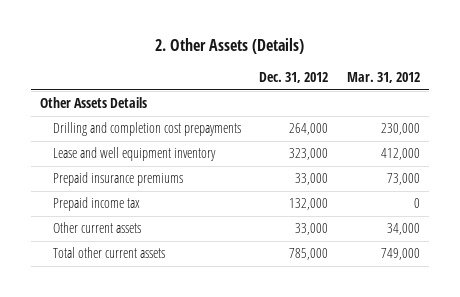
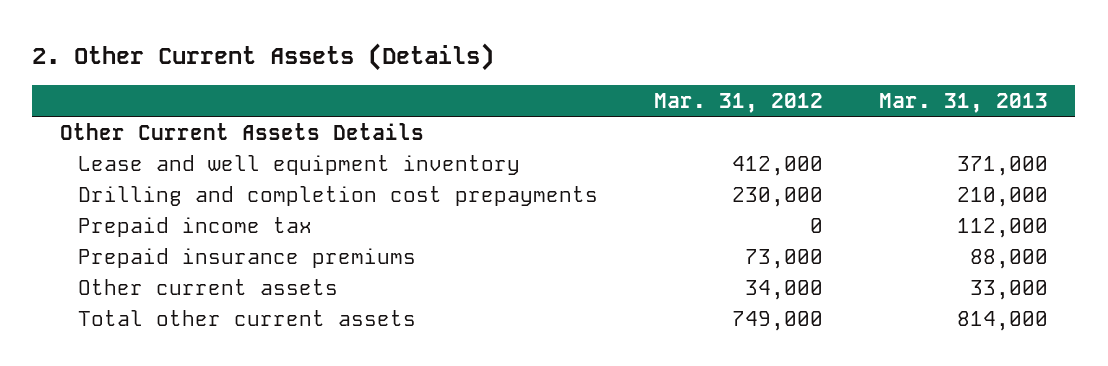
- 2. Other Assets (Details)
+ 2. Other Current Assets (Details)
- | Dec. 31, 2012 | Mar. 31, 2012
+ | Mar. 31, 2012 | Mar. 31, 2013
- Other Assets Details
+ Other Current Assets Details
moved down: Drilling and completion cost prepayments | 230,000 | 210,000
moved down: Prepaid insurance premiums | 73,000 | 88,000

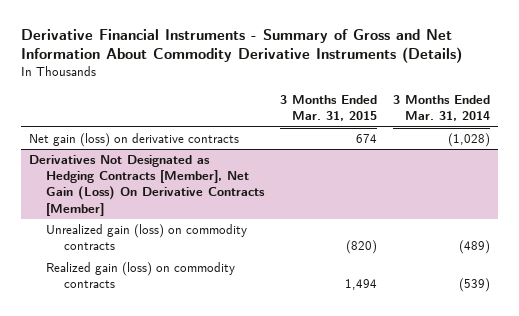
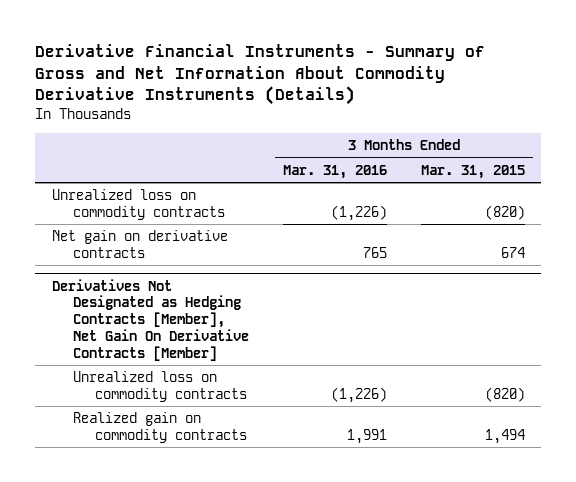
- | 3 Months Ended Mar. 31, 2015 | 3 Months Ended Mar. 31, 2014
+ | 3 Months Ended Mar. 31, 2016 | 3 Months Ended Mar. 31, 2015
- Net gain (loss) on derivative contracts | 674 | (1,028)
- Derivatives Not Designated as Hedging Contracts [Member], Net Gain (Loss) On Derivative Contracts [Member]
- Unrealized gain (loss) on commodity contracts | (820) | (489)
- Realized gain (loss) on commodity contracts | 1,494 | (539)
+ Unrealized loss on commodity contracts | (1,226) | (820)
+ Net gain on derivative contracts | 765 | 674
+ Derivatives Not Designated as Hedging Contracts [Member], Net Gain On Derivative Contracts [Member]
+ Unrealized loss on commodity contracts | (1,226) | (820)
+ Realized gain on commodity contracts | 1,991 | 1,494

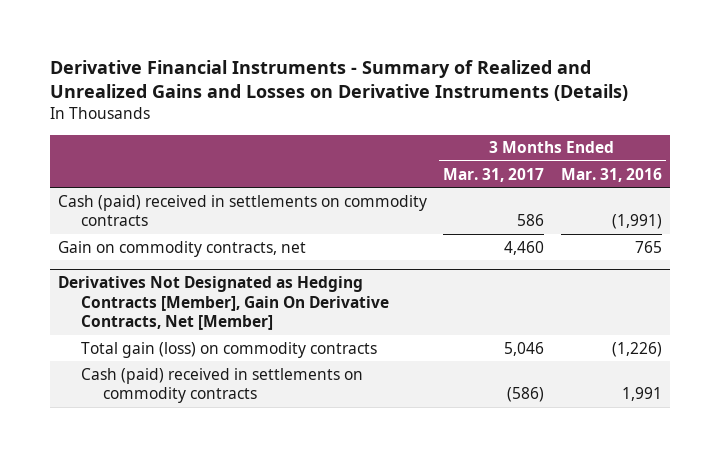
- Derivative Financial Instruments - Summary of Gross and Net Information About Commodity Derivative Instruments (Details)
+ Derivative Financial Instruments - Summary of Realized and Unrealized Gains and Losses on Derivative Instruments (Details)
- | 3 Months Ended Mar. 31, 2016 | 3 Months Ended Mar. 31, 2015
+ | 3 Months Ended Mar. 31, 2017 | 3 Months Ended Mar. 31, 2016
- Unrealized loss on commodity contracts | (1,226) | (820)
- Net gain on derivative contracts | 765 | 674
- Derivatives Not Designated as Hedging Contracts [Member], Net Gain On Derivative Contracts [Member]
- Unrealized loss on commodity contracts | (1,226) | (820)
- Realized gain on commodity contracts | 1,991 | 1,494
+ Cash (paid) received in settlements on commodity contracts | 586 | (1,991)
+ Gain on commodity contracts, net | 4,460 | 765
+ Derivatives Not Designated as Hedging Contracts [Member], Gain On Derivative Contracts, Net [Member]
+ Total gain (loss) on commodity contracts | 5,046 | (1,226)
+ Cash (paid) received in settlements on commodity contracts | (586) | 1,991

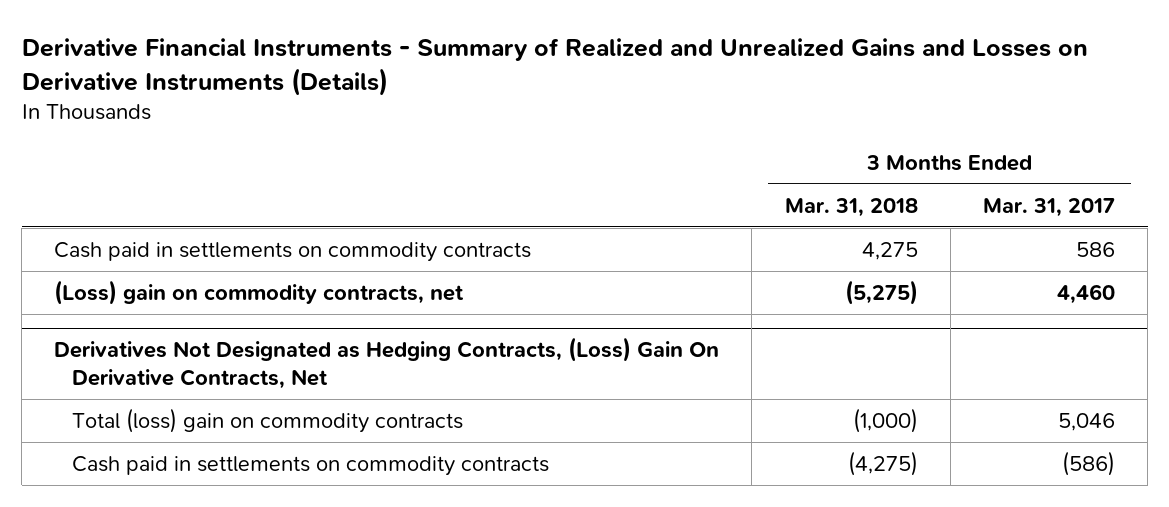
- | 3 Months Ended Mar. 31, 2017 | 3 Months Ended Mar. 31, 2016
+ | 3 Months Ended Mar. 31, 2018 | 3 Months Ended Mar. 31, 2017
- Cash (paid) received in settlements on commodity contracts | 586 | (1,991)
- Gain on commodity contracts, net | 4,460 | 765
- Derivatives Not Designated as Hedging Contracts [Member], Gain On Derivative Contracts, Net [Member]
- Total gain (loss) on commodity contracts | 5,046 | (1,226)
- Cash (paid) received in settlements on commodity contracts | (586) | 1,991
+ Cash paid in settlements on commodity contracts | 4,275 | 586
+ (Loss) gain on commodity contracts, net | (5,275) | 4,460
+ Derivatives Not Designated as Hedging Contracts, (Loss) Gain On Derivative Contracts, Net
+ Total (loss) gain on commodity contracts | (1,000) | 5,046
+ Cash paid in settlements on commodity contracts | (4,275) | (586)

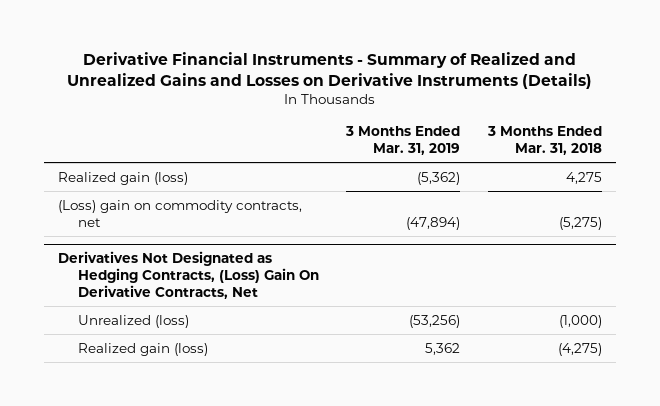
- | 3 Months Ended Mar. 31, 2018 | 3 Months Ended Mar. 31, 2017
+ | 3 Months Ended Mar. 31, 2019 | 3 Months Ended Mar. 31, 2018
- Cash paid in settlements on commodity contracts | 4,275 | 586
+ Realized gain (loss) | (5,362) | 4,275
@ Derivatives Not Designated as Hedging Contracts, (Loss) Gain On Derivative Contracts, Net
- Total (loss) gain on commodity contracts | (1,000) | 5,046
- Cash paid in settlements on commodity contracts | (4,275) | (586)
+ Unrealized (loss) | (53,256) | (1,000)
+ Realized gain (loss) | 5,362 | (4,275)

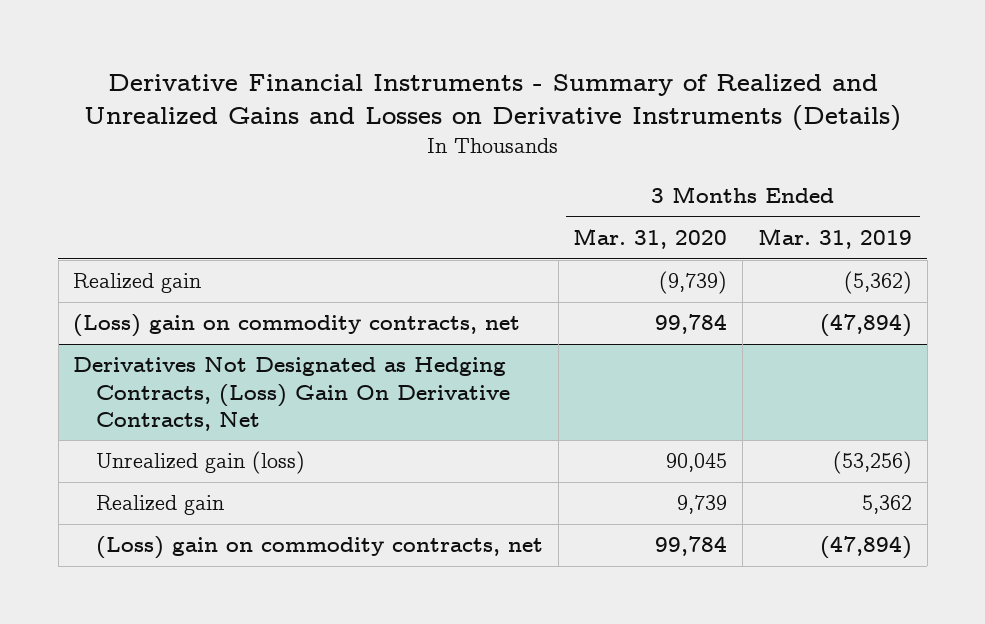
- | 3 Months Ended Mar. 31, 2019 | 3 Months Ended Mar. 31, 2018
+ | 3 Months Ended Mar. 31, 2020 | 3 Months Ended Mar. 31, 2019
- Realized gain (loss) | (5,362) | 4,275
+ Realized gain | (9,739) | (5,362)
@ Derivatives Not Designated as Hedging Contracts, (Loss) Gain On Derivative Contracts, Net
- Unrealized (loss) | (53,256) | (1,000)
- Realized gain (loss) | 5,362 | (4,275)
+ Unrealized gain (loss) | 90,045 | (53,256)
+ Realized gain | 9,739 | 5,362
+ (Loss) gain on commodity contracts, net | 99,784 | (47,894)

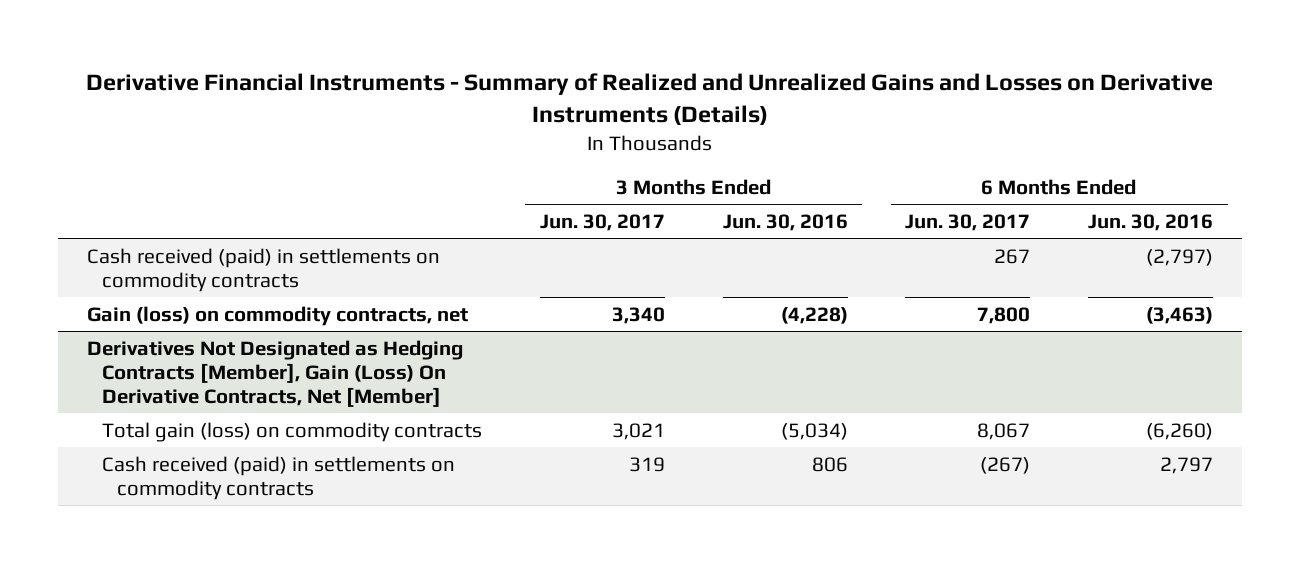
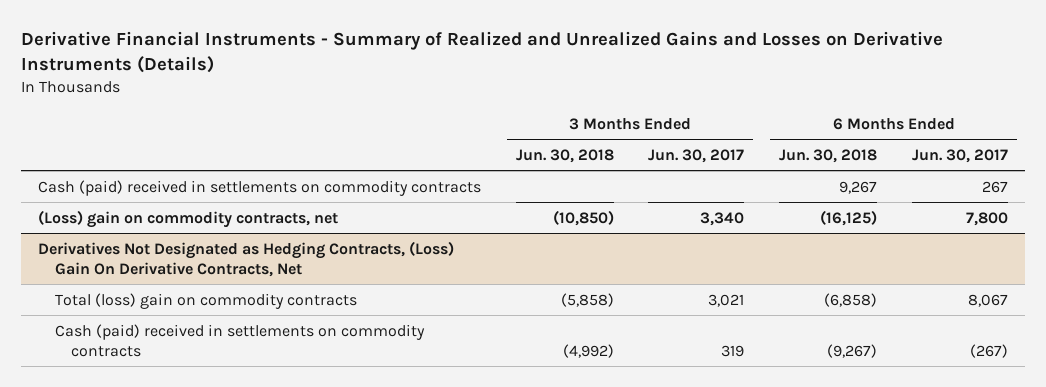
- | 3 Months Ended Jun. 30, 2017 | 3 Months Ended Jun. 30, 2016 | 6 Months Ended Jun. 30, 2017 | 6 Months Ended Jun. 30, 2016
+ | 3 Months Ended Jun. 30, 2018 | 3 Months Ended Jun. 30, 2017 | 6 Months Ended Jun. 30, 2018 | 6 Months Ended Jun. 30, 2017
- Cash received (paid) in settlements on commodity contracts | | | 267 | (2,797)
- Gain (loss) on commodity contracts, net | 3,340 | (4,228) | 7,800 | (3,463)
- Derivatives Not Designated as Hedging Contracts [Member], Gain (Loss) On Derivative Contracts, Net [Member]
- Total gain (loss) on commodity contracts | 3,021 | (5,034) | 8,067 | (6,260)
- Cash received (paid) in settlements on commodity contracts | 319 | 806 | (267) | 2,797
+ Cash (paid) received in settlements on commodity contracts | | | 9,267 | 267
+ (Loss) gain on commodity contracts, net | (10,850) | 3,340 | (16,125) | 7,800
+ Derivatives Not Designated as Hedging Contracts, (Loss) Gain On Derivative Contracts, Net
+ Total (loss) gain on commodity contracts | (5,858) | 3,021 | (6,858) | 8,067
+ Cash (paid) received in settlements on commodity contracts | (4,992) | 319 | (9,267) | (267)

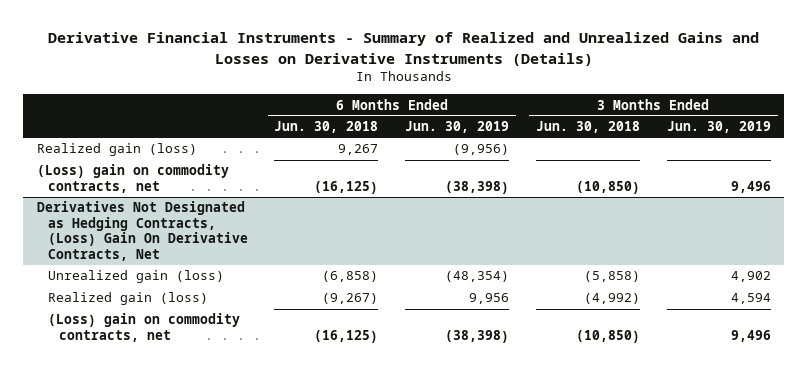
- | 3 Months Ended Jun. 30, 2018 | 3 Months Ended Jun. 30, 2017 | 6 Months Ended Jun. 30, 2018 | 6 Months Ended Jun. 30, 2017
+ | 6 Months Ended Jun. 30, 2018 | 6 Months Ended Jun. 30, 2019 | 3 Months Ended Jun. 30, 2018 | 3 Months Ended Jun. 30, 2019
- Cash (paid) received in settlements on commodity contracts | | | 9,267 | 267
+ Realized gain (loss) | 9,267 | (9,956) | |
@ Derivatives Not Designated as Hedging Contracts, (Loss) Gain On Derivative Contracts, Net
- Total (loss) gain on commodity contracts | (5,858) | 3,021 | (6,858) | 8,067
- Cash (paid) received in settlements on commodity contracts | (4,992) | 319 | (9,267) | (267)
+ Unrealized gain (loss) | (6,858) | (48,354) | (5,858) | 4,902
+ Realized gain (loss) | (9,267) | 9,956 | (4,992) | 4,594
+ (Loss) gain on commodity contracts, net | (16,125) | (38,398) | (10,850) | 9,496

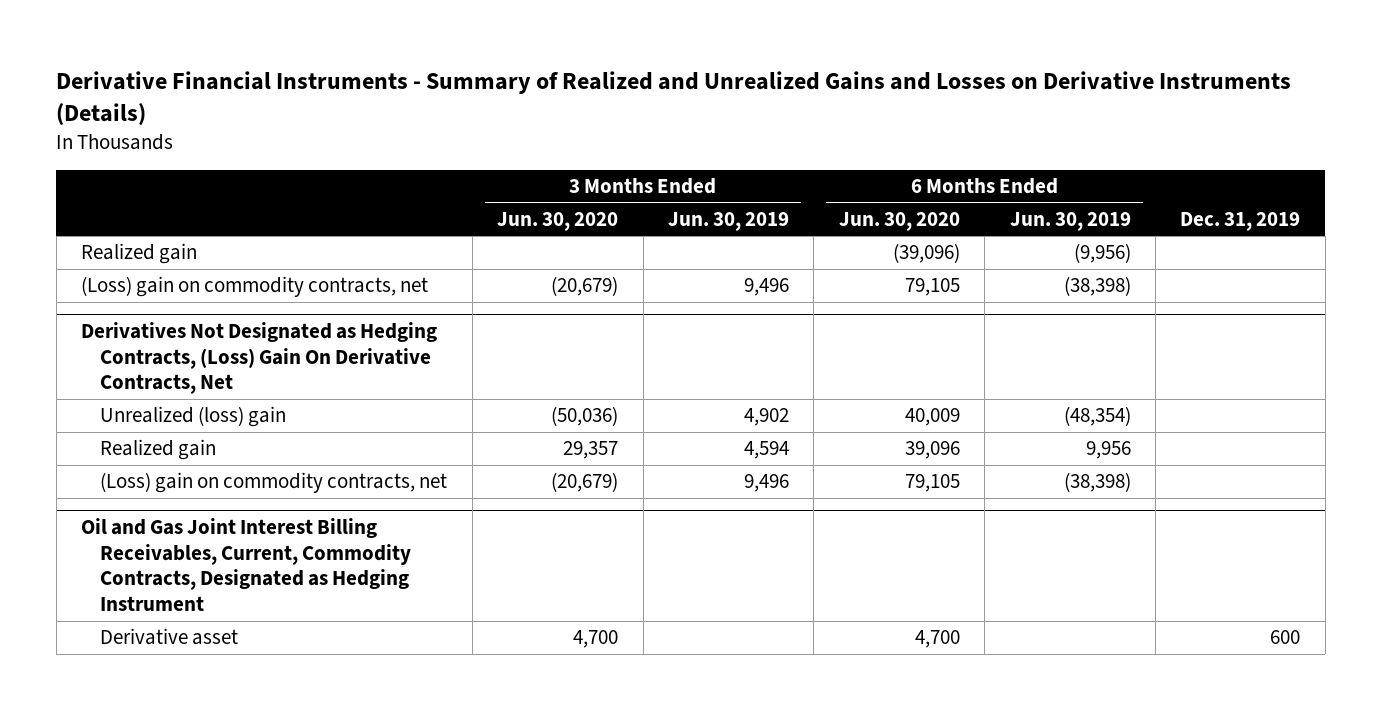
- | 6 Months Ended Jun. 30, 2018 | 6 Months Ended Jun. 30, 2019 | 3 Months Ended Jun. 30, 2018 | 3 Months Ended Jun. 30, 2019
+ | 3 Months Ended Jun. 30, 2020 | 3 Months Ended Jun. 30, 2019 | 6 Months Ended Jun. 30, 2020 | 6 Months Ended Jun. 30, 2019 | Dec. 31, 2019
- Realized gain (loss) | 9,267 | (9,956) | |
+ Realized gain | | | (39,096) | (9,956) |
@ Derivatives Not Designated as Hedging Contracts, (Loss) Gain On Derivative Contracts, Net
- Unrealized gain (loss) | (6,858) | (48,354) | (5,858) | 4,902
- Realized gain (loss) | (9,267) | 9,956 | (4,992) | 4,594
+ Unrealized (loss) gain | (50,036) | 4,902 | 40,009 | (48,354) |
+ Realized gain | 29,357 | 4,594 | 39,096 | 9,956 |
+ Oil and Gas Joint Interest Billing Receivables, Current, Commodity Contracts, Designated as Hedging Instrument
+ Derivative asset | 4,700 | | 4,700 | | 600

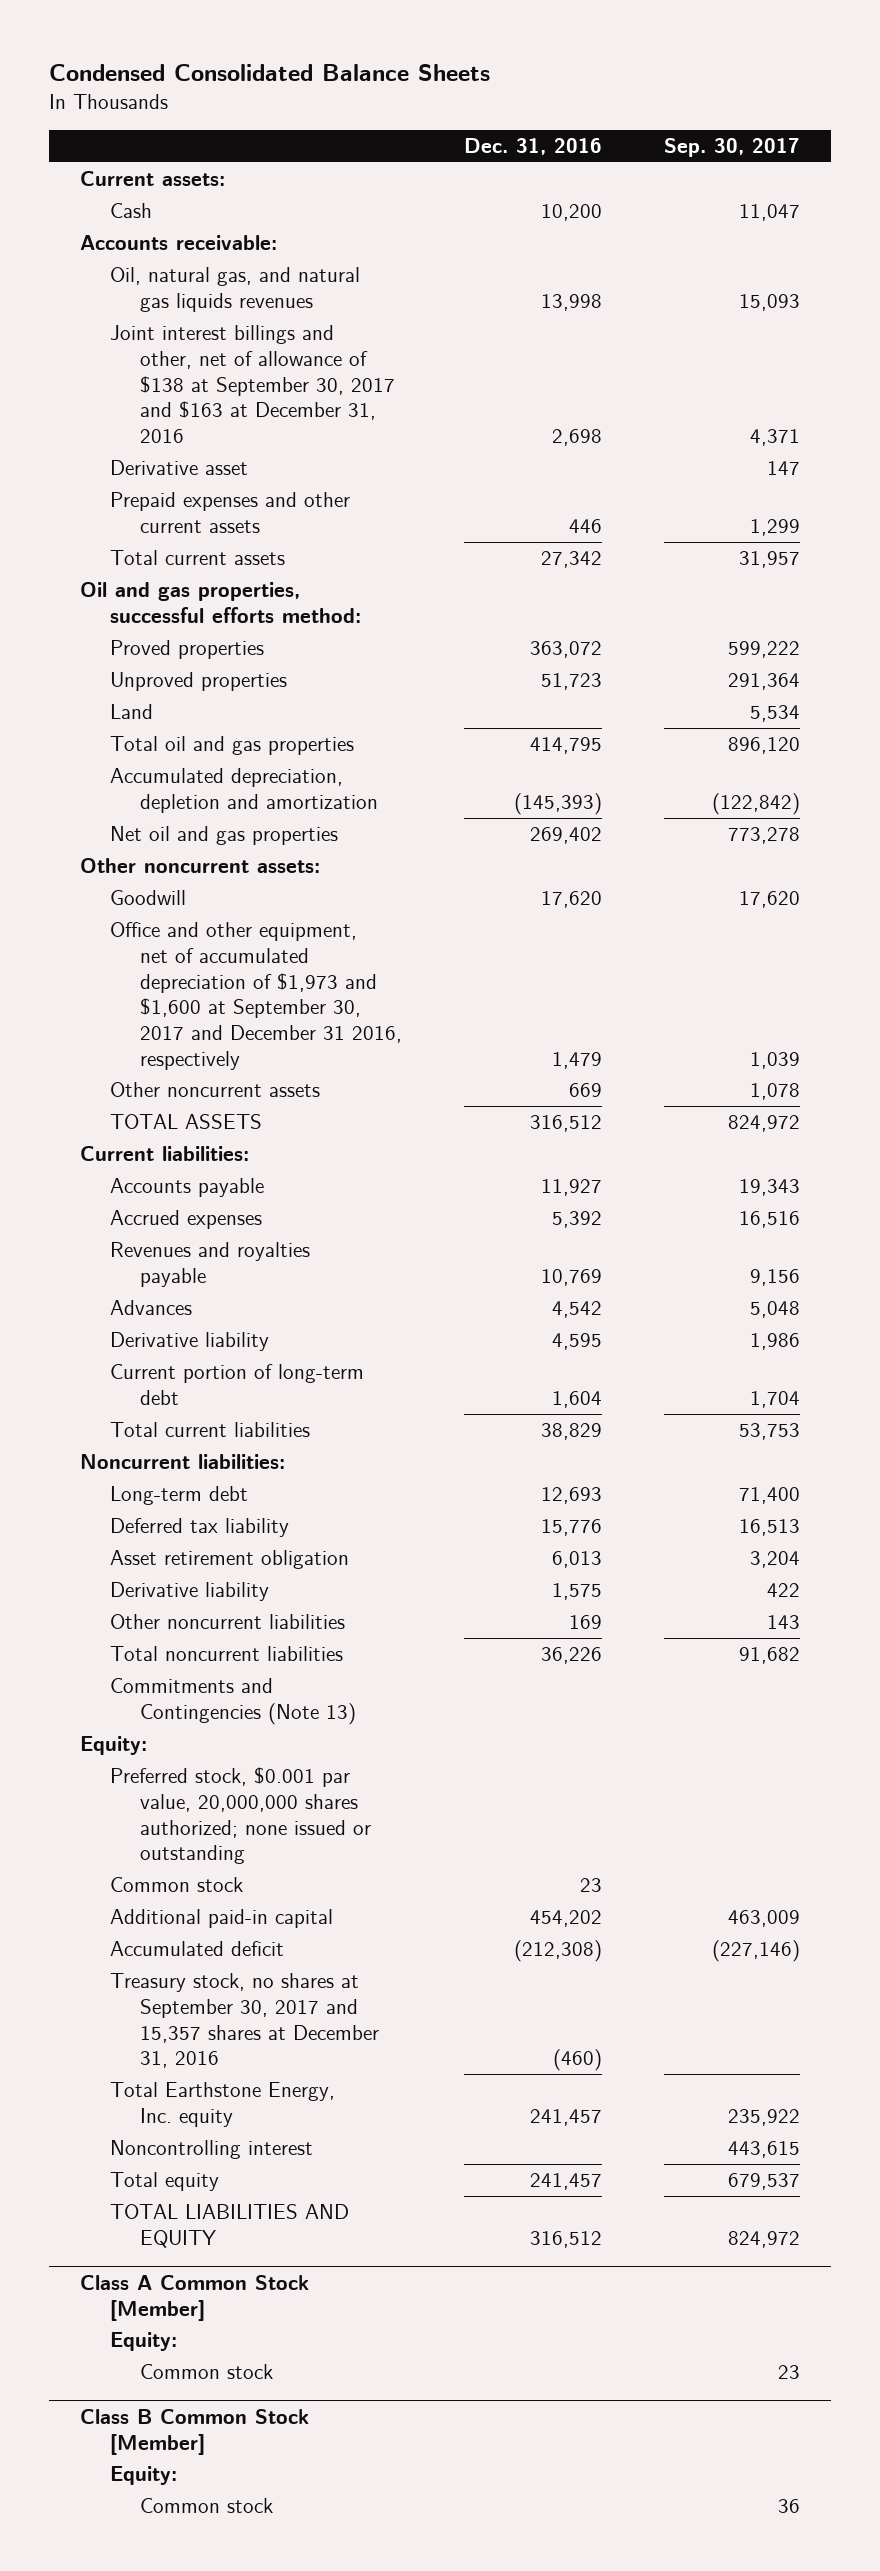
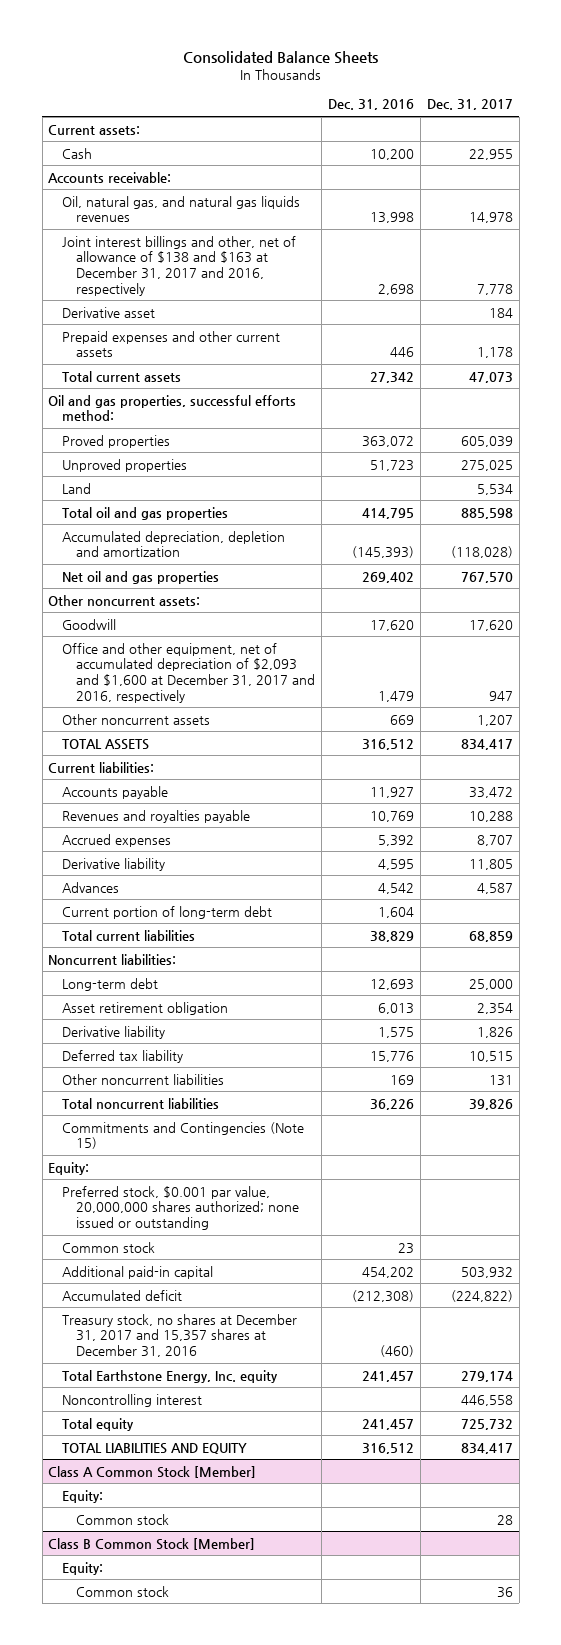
- Condensed Consolidated Balance Sheets
+ Consolidated Balance Sheets
- | Dec. 31, 2016 | Sep. 30, 2017
+ | Dec. 31, 2016 | Dec. 31, 2017
- Joint interest billings and other, net of allowance of $138 at September 30, 2017 and $163 at December 31, 2016 | 2,698 | 4,371
+ Joint interest billings and other, net of allowance of $138 and $163 at December 31, 2017 and 2016, respectively | 2,698 | 7,778
- Office and other equipment, net of accumulated depreciation of $1,973 and $1,600 at September 30, 2017 and December 31 2016, respectively | 1,479 | 1,039
+ Office and other equipment, net of accumulated depreciation of $2,093 and $1,600 at December 31, 2017 and 2016, respectively | 1,479 | 947
moved down: Accrued expenses | 5,392 | 8,707
moved down: Advances | 4,542 | 4,587
moved down: Deferred tax liability | 15,776 | 10,515
- Commitments and Contingencies (Note 13)
+ Commitments and Contingencies (Note 15)
- Treasury stock, no shares at September 30, 2017 and 15,357 shares at December 31, 2016 | (460) |
+ Treasury stock, no shares at December 31, 2017 and 15,357 shares at December 31, 2016 | (460) |

